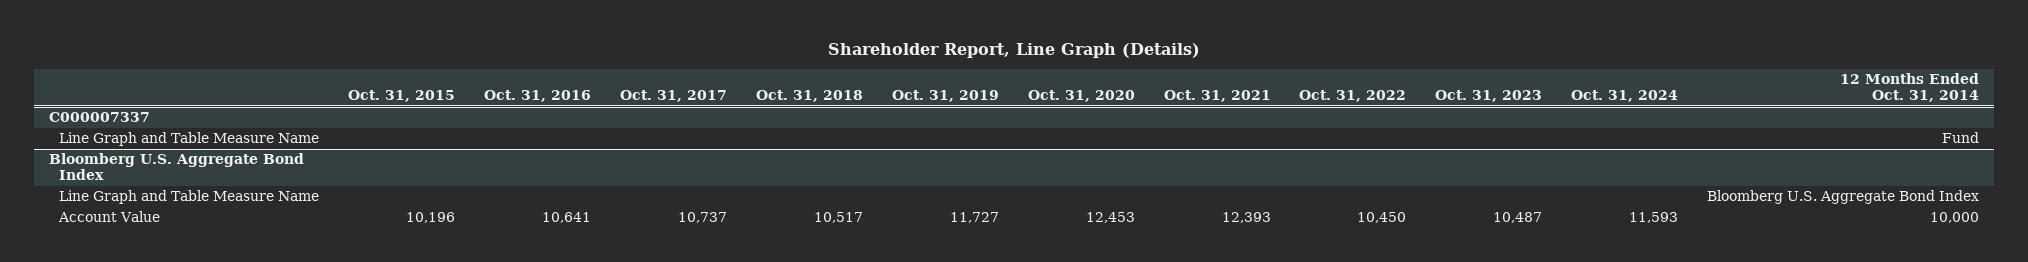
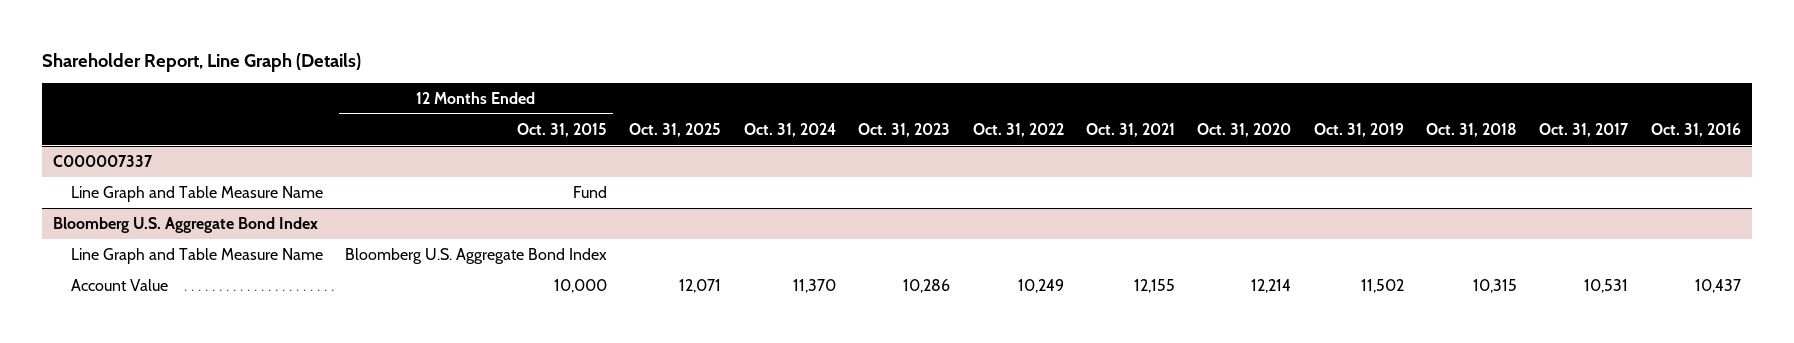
- | Oct. 31, 2015 | Oct. 31, 2016 | Oct. 31, 2017 | Oct. 31, 2018 | Oct. 31, 2019 | Oct. 31, 2020 | Oct. 31, 2021 | Oct. 31, 2022 | Oct. 31, 2023 | Oct. 31, 2024 | 12 Months Ended Oct. 31, 2014
+ | 12 Months Ended Oct. 31, 2015 | Oct. 31, 2025 | Oct. 31, 2024 | Oct. 31, 2023 | Oct. 31, 2022 | Oct. 31, 2021 | Oct. 31, 2020 | Oct. 31, 2019 | Oct. 31, 2018 | Oct. 31, 2017 | Oct. 31, 2016
@ Bloomberg U.S. Aggregate Bond Index
- Account Value | 10,196 | 10,641 | 10,737 | 10,517 | 11,727 | 12,453 | 12,393 | 10,450 | 10,487 | 11,593 | 10,000
+ Account Value | 10,000 | 12,071 | 11,370 | 10,286 | 10,249 | 12,155 | 12,214 | 11,502 | 10,315 | 10,531 | 10,437

